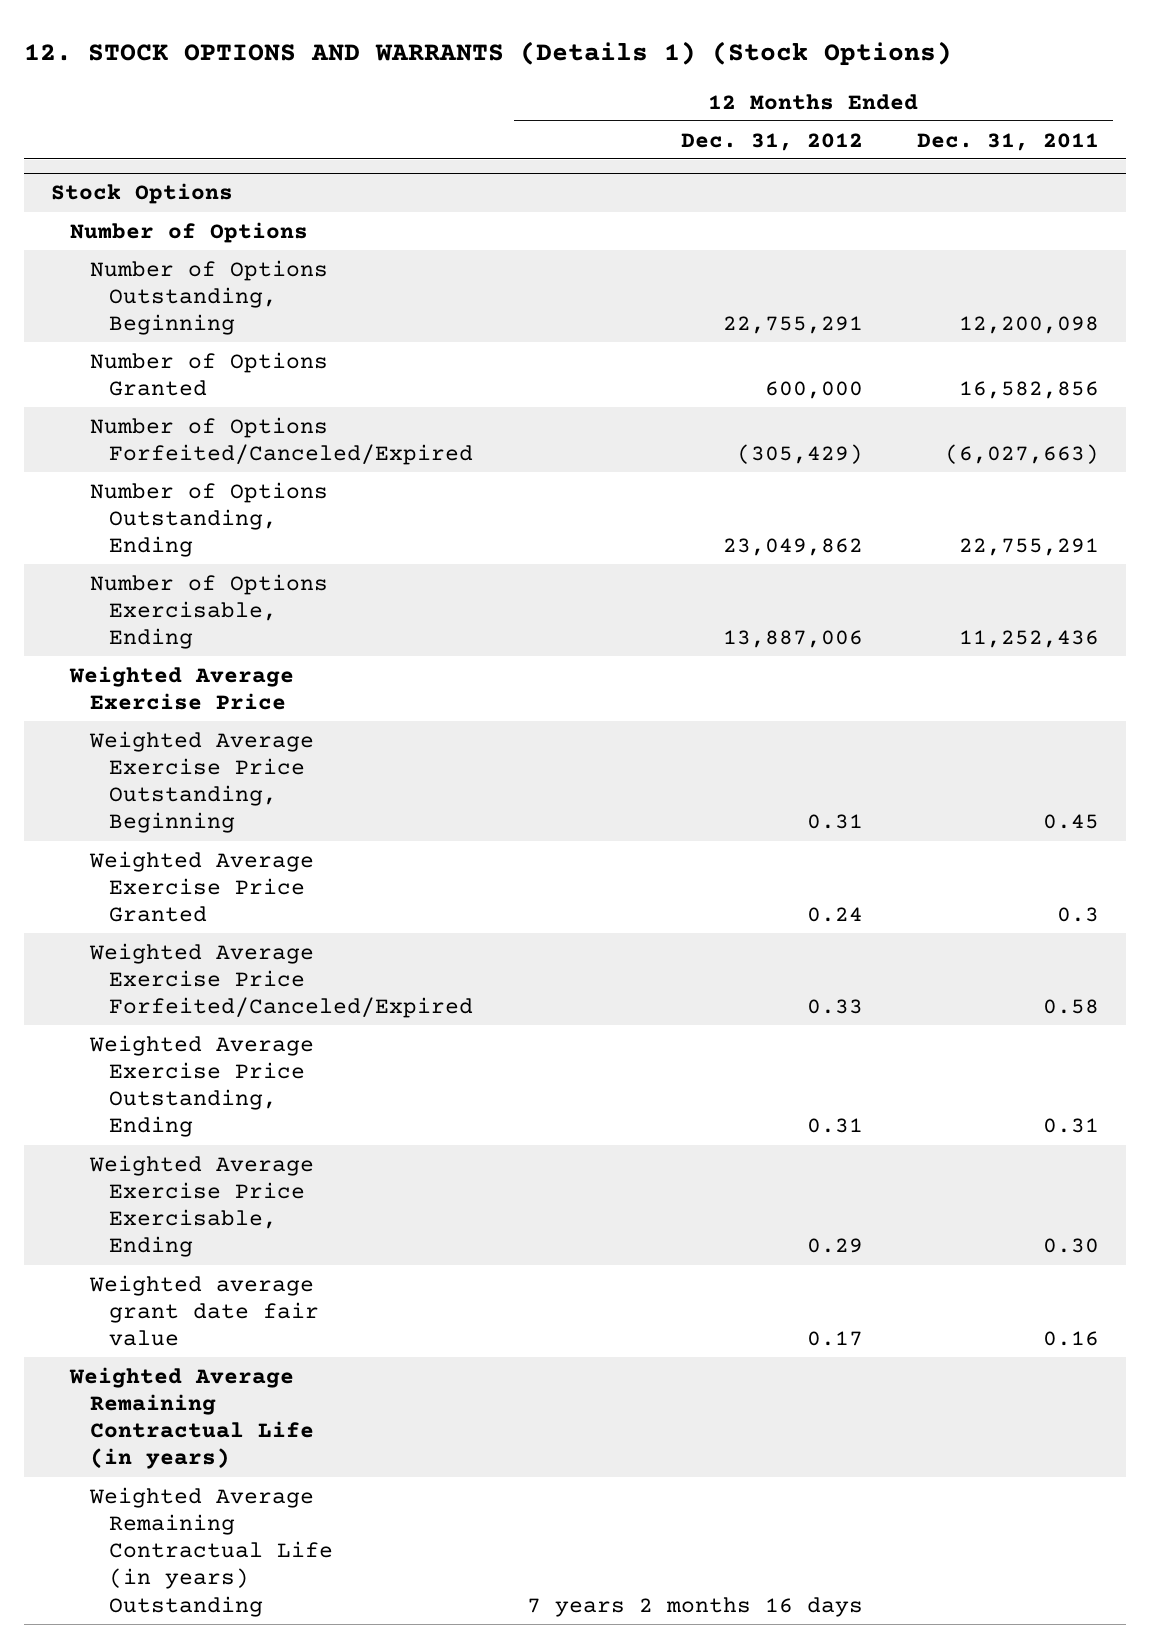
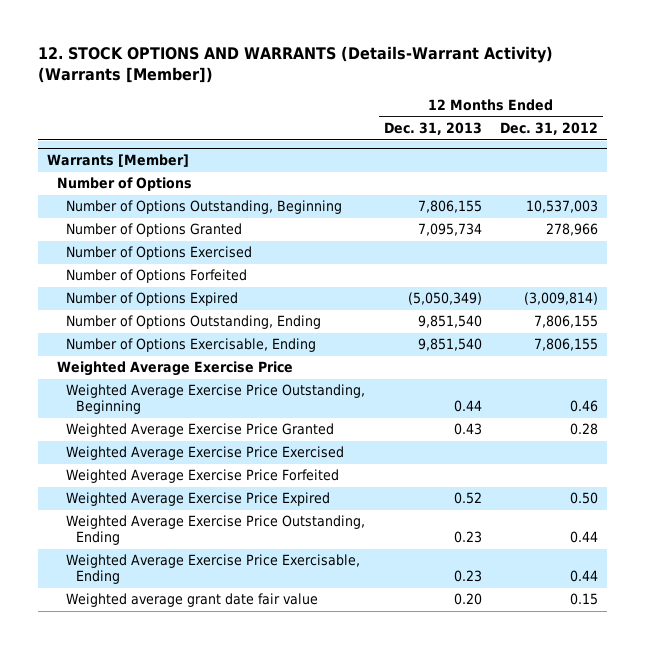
- 12. STOCK OPTIONS AND WARRANTS (Details 1) (Stock Options)
+ 12. STOCK OPTIONS AND WARRANTS (Details-Warrant Activity) (Warrants [Member])
- | 12 Months Ended Dec. 31, 2012 | 12 Months Ended Dec. 31, 2011
+ | 12 Months Ended Dec. 31, 2013 | 12 Months Ended Dec. 31, 2012
- Stock Options
+ Warrants [Member]
- Number of Options Outstanding, Beginning | 22,755,291 | 12,200,098
- Number of Options Granted | 600,000 | 16,582,856
- Number of Options Forfeited/Canceled/Expired | (305,429) | (6,027,663)
- Number of Options Outstanding, Ending | 23,049,862 | 22,755,291
- Number of Options Exercisable, Ending | 13,887,006 | 11,252,436
+ Number of Options Outstanding, Beginning | 7,806,155 | 10,537,003
+ Number of Options Granted | 7,095,734 | 278,966
+ Number of Options Exercised
+ Number of Options Forfeited
+ Number of Options Expired | (5,050,349) | (3,009,814)
+ Number of Options Outstanding, Ending | 9,851,540 | 7,806,155
+ Number of Options Exercisable, Ending | 9,851,540 | 7,806,155
- Weighted Average Exercise Price Outstanding, Beginning | 0.31 | 0.45
- Weighted Average Exercise Price Granted | 0.24 | 0.3
- Weighted Average Exercise Price Forfeited/Canceled/Expired | 0.33 | 0.58
- Weighted Average Exercise Price Outstanding, Ending | 0.31 | 0.31
- Weighted Average Exercise Price Exercisable, Ending | 0.29 | 0.30
- Weighted average grant date fair value | 0.17 | 0.16
- Weighted Average Remaining Contractual Life (in years)
- Weighted Average Remaining Contractual Life (in years) Outstanding | 7 years 2 months 16 days |
+ Weighted Average Exercise Price Outstanding, Beginning | 0.44 | 0.46
+ Weighted Average Exercise Price Granted | 0.43 | 0.28
+ Weighted Average Exercise Price Exercised
+ Weighted Average Exercise Price Forfeited
+ Weighted Average Exercise Price Expired | 0.52 | 0.50
+ Weighted Average Exercise Price Outstanding, Ending | 0.23 | 0.44
+ Weighted Average Exercise Price Exercisable, Ending | 0.23 | 0.44
+ Weighted average grant date fair value | 0.20 | 0.15

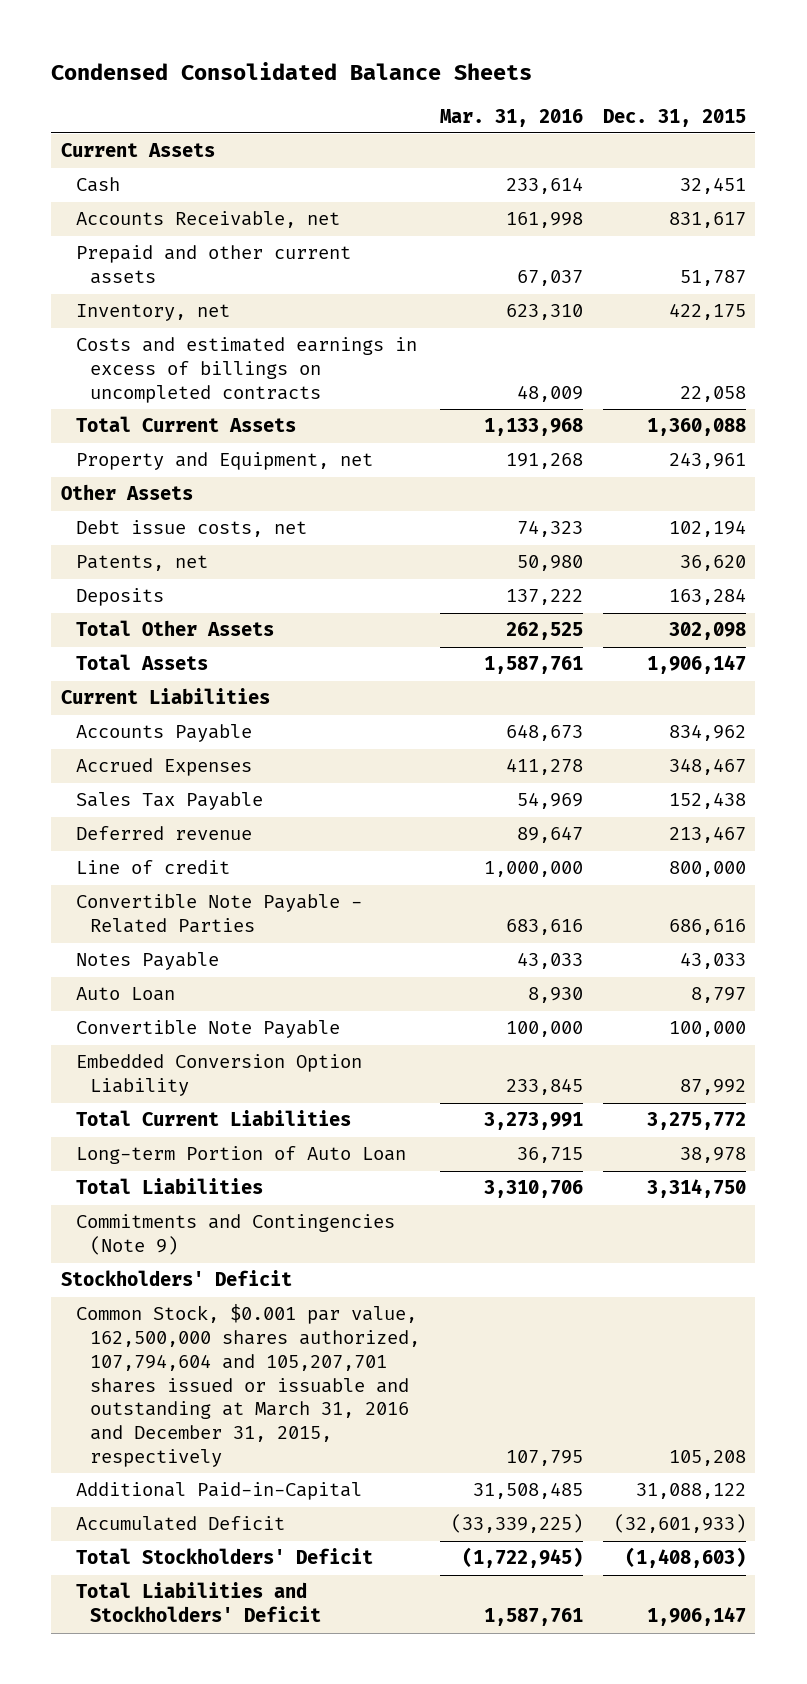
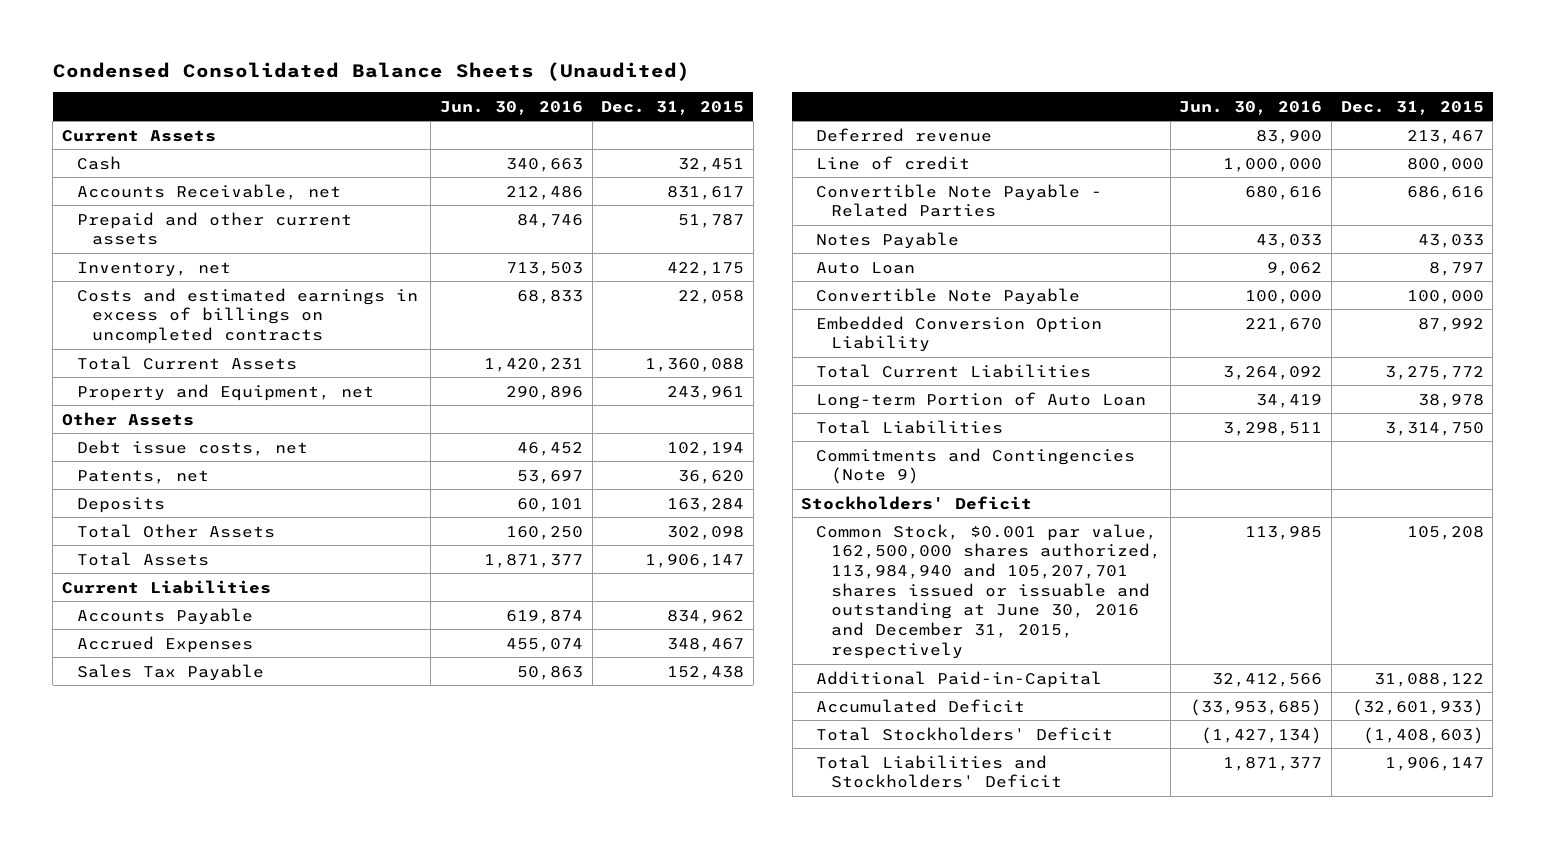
- Condensed Consolidated Balance Sheets
+ Condensed Consolidated Balance Sheets (Unaudited)
- | Mar. 31, 2016 | Dec. 31, 2015
+ | Jun. 30, 2016 | Dec. 31, 2015
- Common Stock, $0.001 par value, 162,500,000 shares authorized, 107,794,604 and 105,207,701 shares issued or issuable and outstanding at March 31, 2016 and December 31, 2015, respectively | 107,795 | 105,208
+ Common Stock, $0.001 par value, 162,500,000 shares authorized, 113,984,940 and 105,207,701 shares issued or issuable and outstanding at June 30, 2016 and December 31, 2015, respectively | 113,985 | 105,208

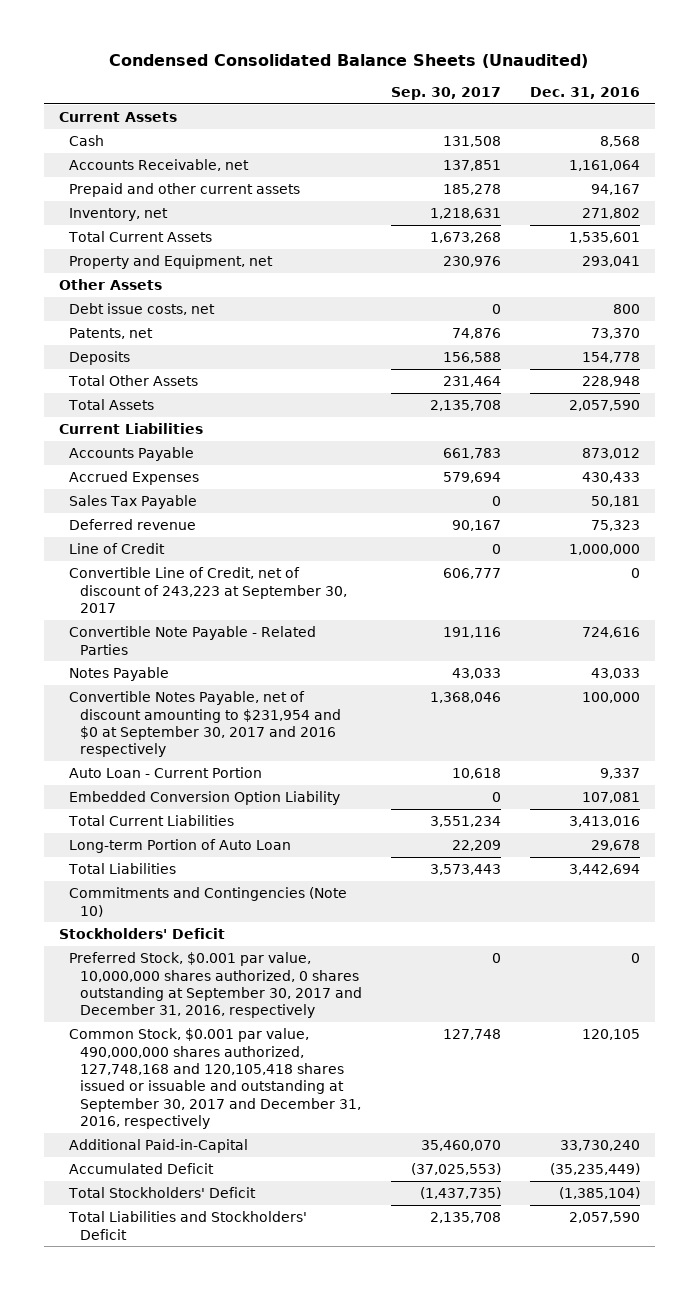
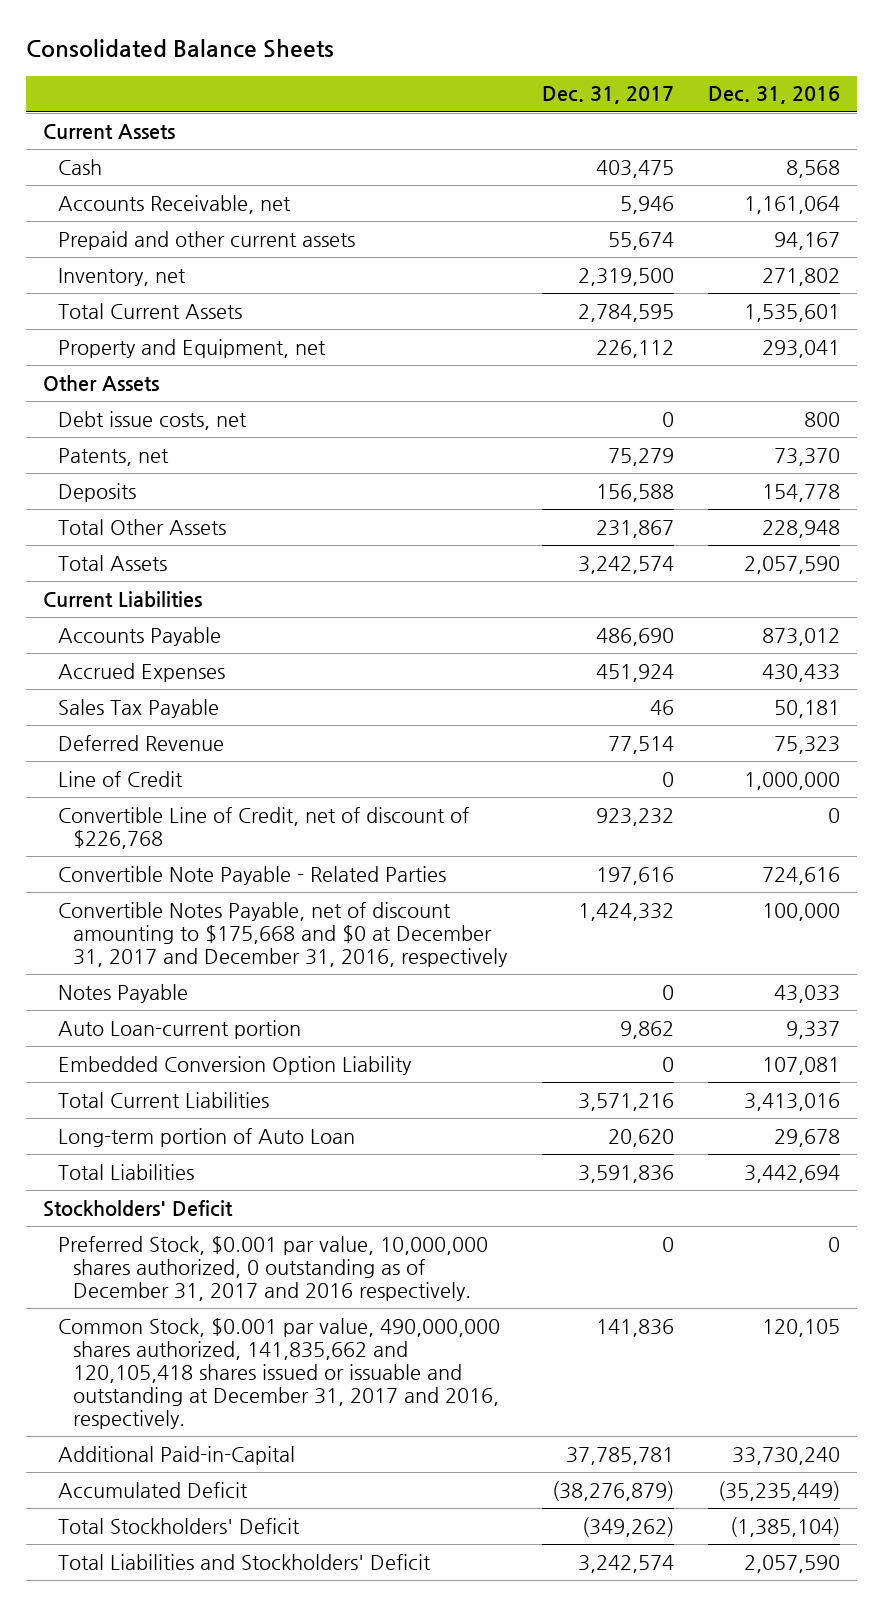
- Condensed Consolidated Balance Sheets (Unaudited)
+ Consolidated Balance Sheets
- | Sep. 30, 2017 | Dec. 31, 2016
+ | Dec. 31, 2017 | Dec. 31, 2016
- Deferred revenue | 90,167 | 75,323
+ Deferred Revenue | 77,514 | 75,323
- Convertible Line of Credit, net of discount of 243,223 at September 30, 2017 | 606,777 | 0
+ Convertible Line of Credit, net of discount of $226,768 | 923,232 | 0
+ Convertible Notes Payable, net of discount amounting to $175,668 and $0 at December 31, 2017 and December 31, 2016, respectively | 1,424,332 | 100,000
- Convertible Notes Payable, net of discount amounting to $231,954 and $0 at September 30, 2017 and 2016 respectively | 1,368,046 | 100,000
- Auto Loan - Current Portion | 10,618 | 9,337
+ Auto Loan-current portion | 9,862 | 9,337
- Long-term Portion of Auto Loan | 22,209 | 29,678
+ Long-term portion of Auto Loan | 20,620 | 29,678
- Commitments and Contingencies (Note 10)
- Preferred Stock, $0.001 par value, 10,000,000 shares authorized, 0 shares outstanding at September 30, 2017 and December 31, 2016, respectively | 0 | 0
- Common Stock, $0.001 par value, 490,000,000 shares authorized, 127,748,168 and 120,105,418 shares issued or issuable and outstanding at September 30, 2017 and December 31, 2016, respectively | 127,748 | 120,105
+ Preferred Stock, $0.001 par value, 10,000,000 shares authorized, 0 outstanding as of December 31, 2017 and 2016 respectively. | 0 | 0
+ Common Stock, $0.001 par value, 490,000,000 shares authorized, 141,835,662 and 120,105,418 shares issued or issuable and outstanding at December 31, 2017 and 2016, respectively. | 141,836 | 120,105

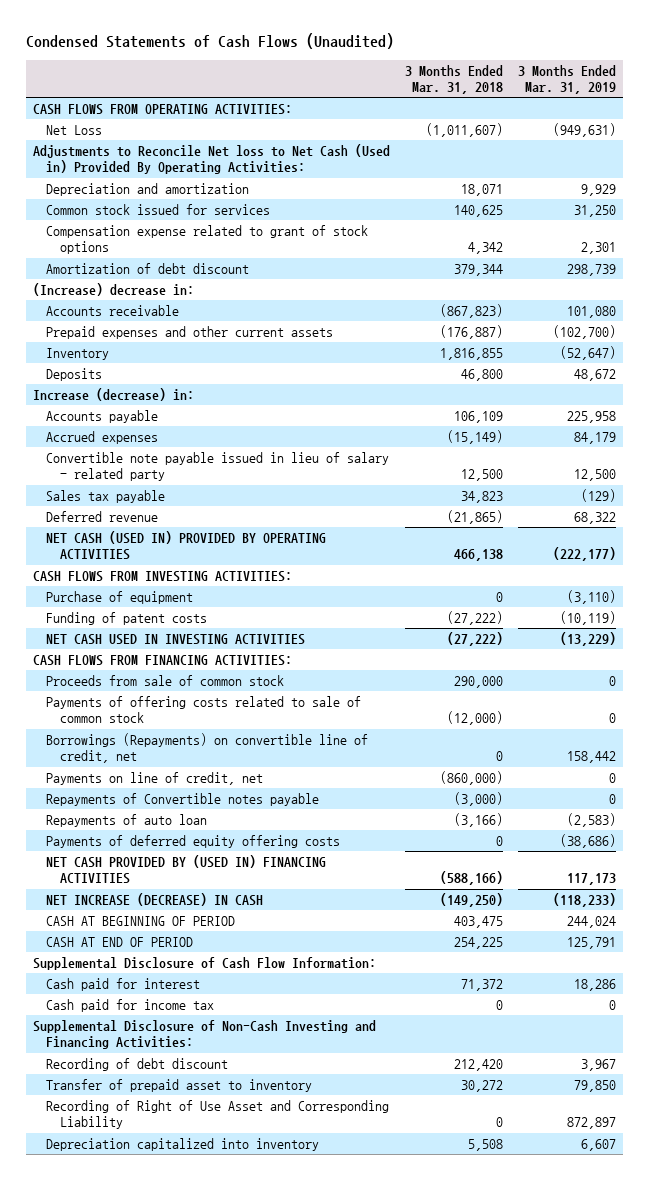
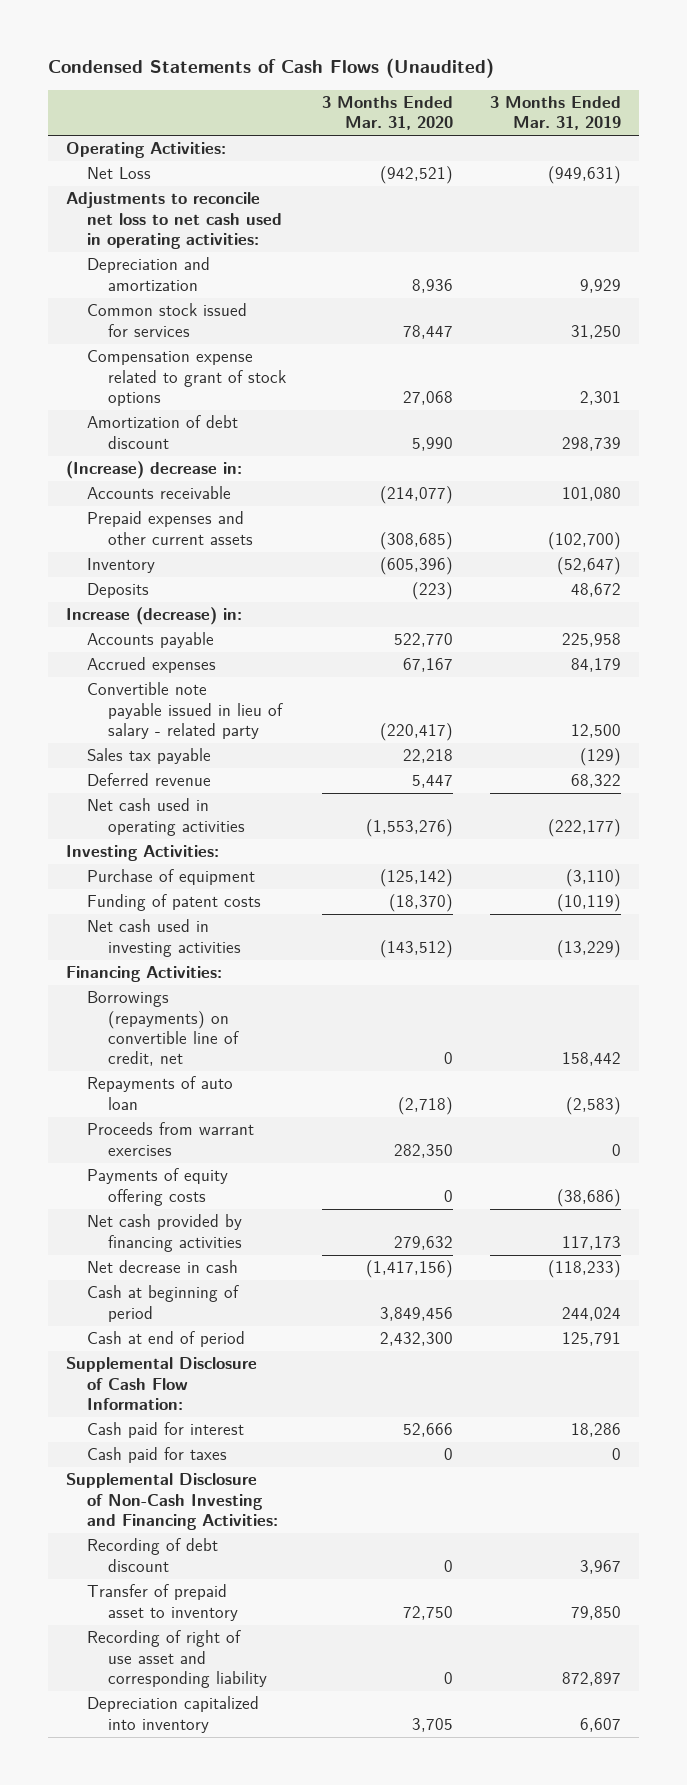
- | 3 Months Ended Mar. 31, 2018 | 3 Months Ended Mar. 31, 2019
+ | 3 Months Ended Mar. 31, 2020 | 3 Months Ended Mar. 31, 2019
- CASH FLOWS FROM OPERATING ACTIVITIES:
+ Operating Activities:
- Adjustments to Reconcile Net loss to Net Cash (Used in) Provided By Operating Activities:
+ Adjustments to reconcile net loss to net cash used in operating activities:
- NET CASH (USED IN) PROVIDED BY OPERATING ACTIVITIES | 466,138 | (222,177)
- CASH FLOWS FROM INVESTING ACTIVITIES:
+ Net cash used in operating activities | (1,553,276) | (222,177)
+ Investing Activities:
- NET CASH USED IN INVESTING ACTIVITIES | (27,222) | (13,229)
- CASH FLOWS FROM FINANCING ACTIVITIES:
- Proceeds from sale of common stock | 290,000 | 0
- Payments of offering costs related to sale of common stock | (12,000) | 0
- Borrowings (Repayments) on convertible line of credit, net | 0 | 158,442
- Payments on line of credit, net | (860,000) | 0
- Repayments of Convertible notes payable | (3,000) | 0
+ Net cash used in investing activities | (143,512) | (13,229)
+ Financing Activities:
+ Borrowings (repayments) on convertible line of credit, net | 0 | 158,442
- Payments of deferred equity offering costs | 0 | (38,686)
- NET CASH PROVIDED BY (USED IN) FINANCING ACTIVITIES | (588,166) | 117,173
- NET INCREASE (DECREASE) IN CASH | (149,250) | (118,233)
- CASH AT BEGINNING OF PERIOD | 403,475 | 244,024
- CASH AT END OF PERIOD | 254,225 | 125,791
+ Proceeds from warrant exercises | 282,350 | 0
+ Payments of equity offering costs | 0 | (38,686)
+ Net cash provided by financing activities | 279,632 | 117,173
+ Net decrease in cash | (1,417,156) | (118,233)
+ Cash at beginning of period | 3,849,456 | 244,024
+ Cash at end of period | 2,432,300 | 125,791
- Cash paid for income tax | 0 | 0
+ Cash paid for taxes | 0 | 0
- Recording of Right of Use Asset and Corresponding Liability | 0 | 872,897
+ Recording of right of use asset and corresponding liability | 0 | 872,897

